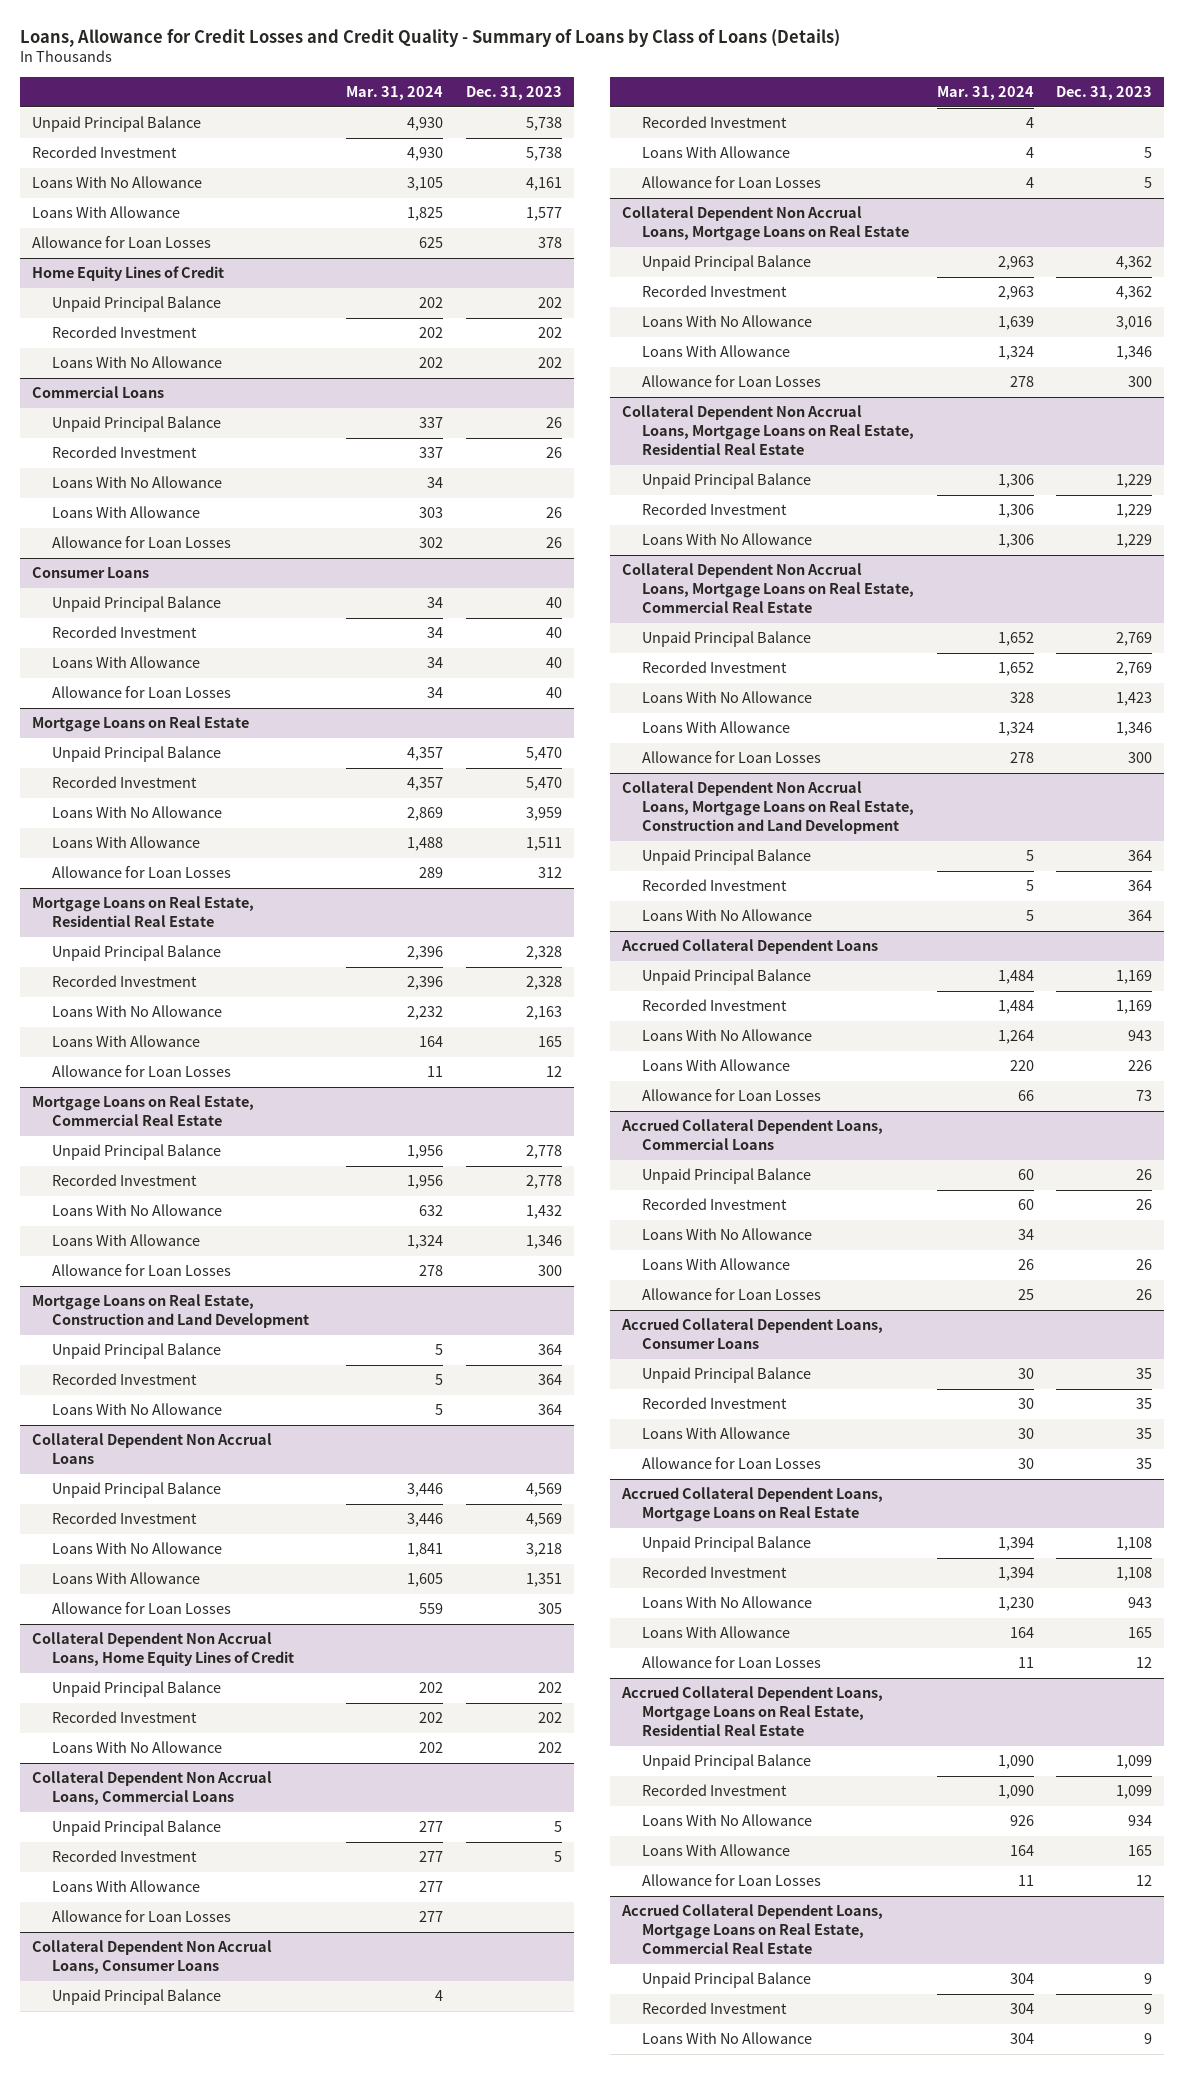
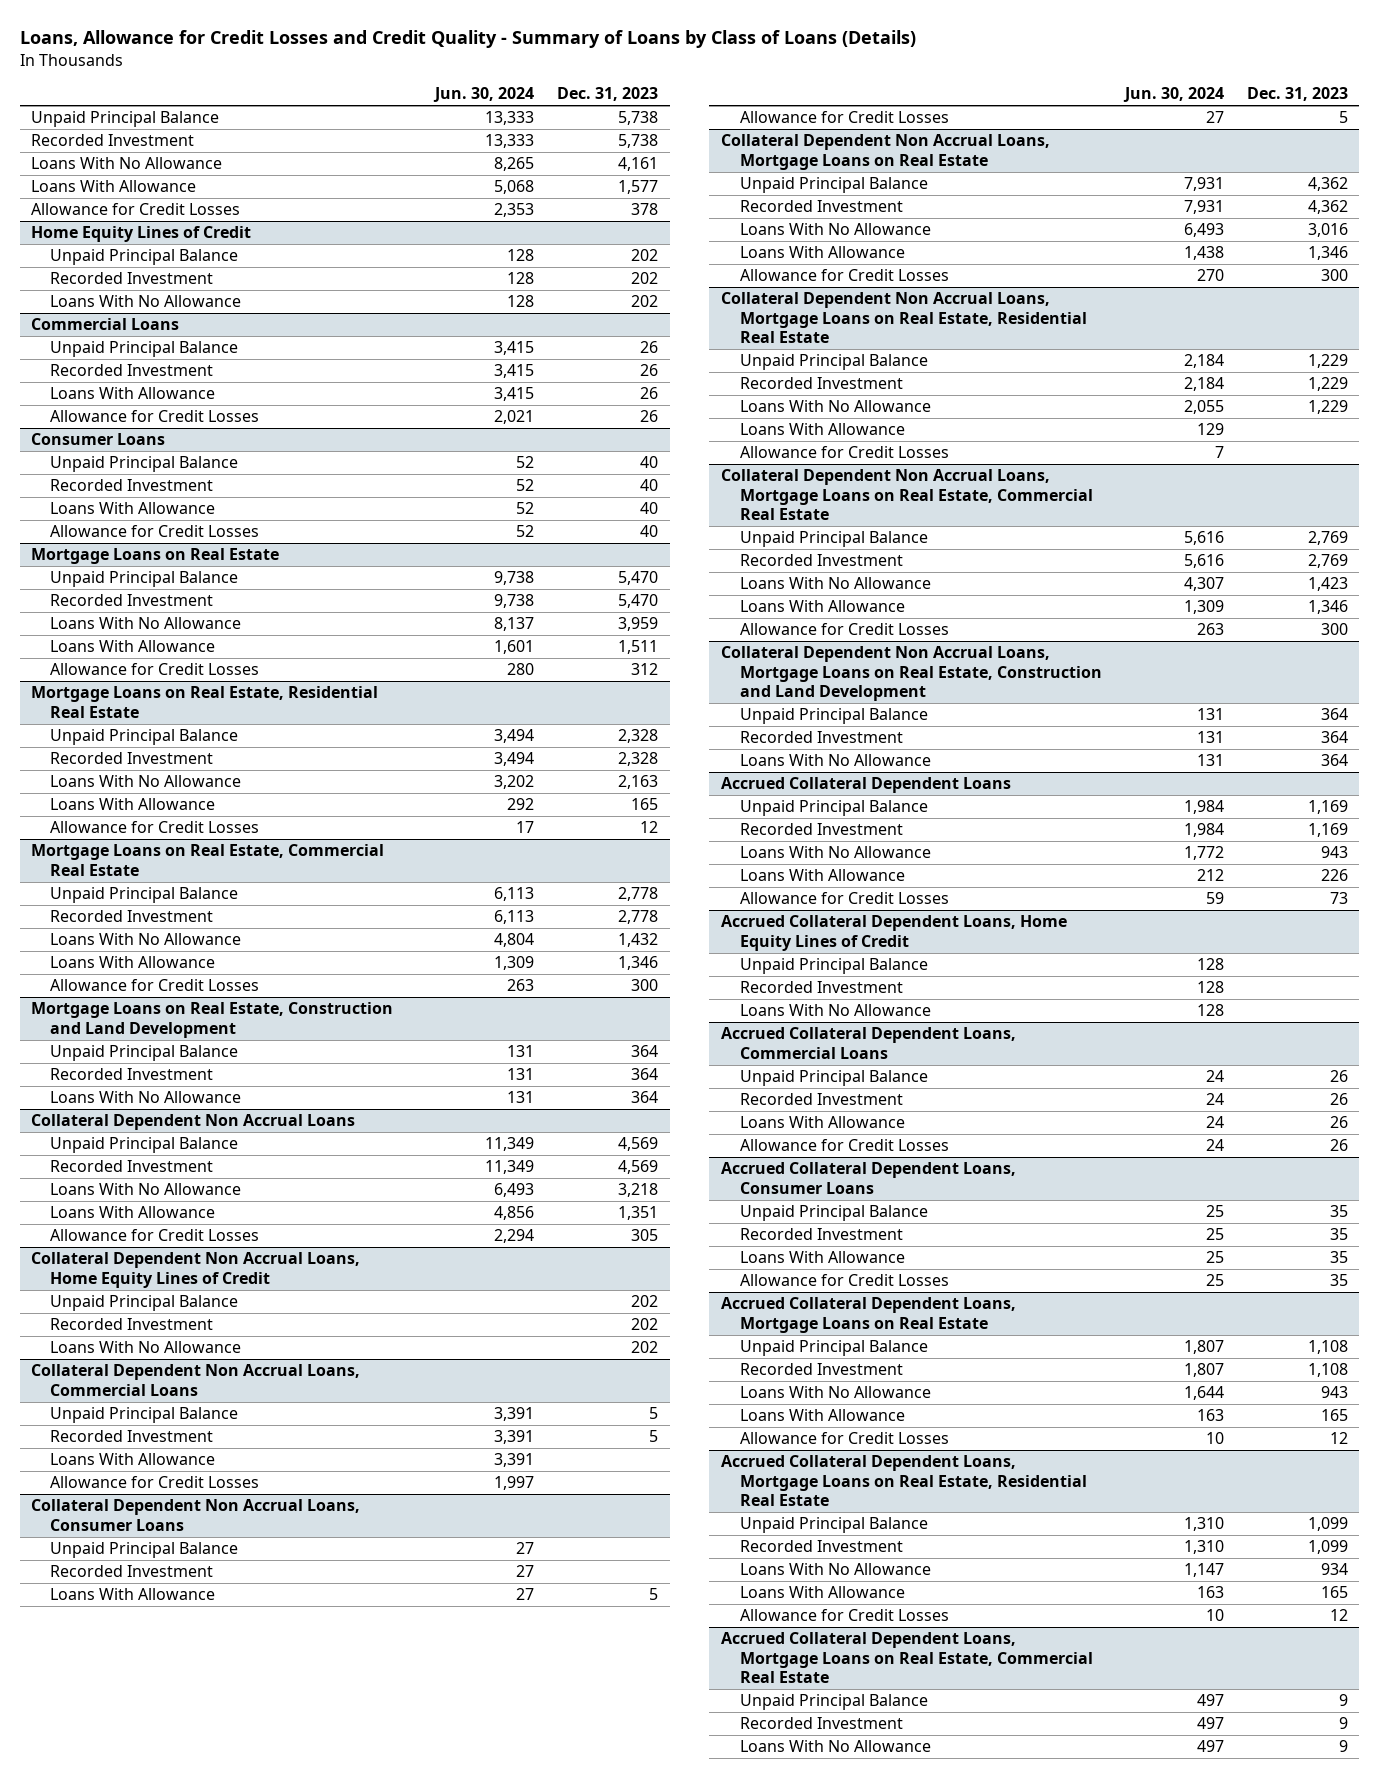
- | Mar. 31, 2024 | Dec. 31, 2023
+ | Jun. 30, 2024 | Dec. 31, 2023
- Allowance for Loan Losses | 625 | 378
+ Allowance for Credit Losses | 2,353 | 378
@ Commercial Loans
- Loans With No Allowance | 34 |
- Allowance for Loan Losses | 302 | 26
+ Allowance for Credit Losses | 2,021 | 26
@ Consumer Loans
- Allowance for Loan Losses | 34 | 40
+ Allowance for Credit Losses | 52 | 40
@ Mortgage Loans on Real Estate
- Allowance for Loan Losses | 289 | 312
+ Allowance for Credit Losses | 280 | 312
@ Mortgage Loans on Real Estate, Residential Real Estate
- Allowance for Loan Losses | 11 | 12
+ Allowance for Credit Losses | 17 | 12
@ Mortgage Loans on Real Estate, Commercial Real Estate
- Allowance for Loan Losses | 278 | 300
+ Allowance for Credit Losses | 263 | 300
@ Collateral Dependent Non Accrual Loans
- Allowance for Loan Losses | 559 | 305
+ Allowance for Credit Losses | 2,294 | 305
@ Collateral Dependent Non Accrual Loans, Commercial Loans
- Allowance for Loan Losses | 277 |
+ Allowance for Credit Losses | 1,997 |
@ Collateral Dependent Non Accrual Loans, Consumer Loans
- Allowance for Loan Losses | 4 | 5
+ Allowance for Credit Losses | 27 | 5
@ Collateral Dependent Non Accrual Loans, Mortgage Loans on Real Estate
- Allowance for Loan Losses | 278 | 300
+ Allowance for Credit Losses | 270 | 300
@ Collateral Dependent Non Accrual Loans, Mortgage Loans on Real Estate, Residential Real Estate
+ Loans With Allowance | 129 |
+ Allowance for Credit Losses | 7 |
@ Collateral Dependent Non Accrual Loans, Mortgage Loans on Real Estate, Commercial Real Estate
- Allowance for Loan Losses | 278 | 300
+ Allowance for Credit Losses | 263 | 300
@ Accrued Collateral Dependent Loans
- Allowance for Loan Losses | 66 | 73
+ Allowance for Credit Losses | 59 | 73
+ Accrued Collateral Dependent Loans, Home Equity Lines of Credit
+ Unpaid Principal Balance | 128 |
+ Recorded Investment | 128 |
+ Loans With No Allowance | 128 |
@ Accrued Collateral Dependent Loans, Commercial Loans
- Loans With No Allowance | 34 |
- Allowance for Loan Losses | 25 | 26
+ Allowance for Credit Losses | 24 | 26
@ Accrued Collateral Dependent Loans, Consumer Loans
- Allowance for Loan Losses | 30 | 35
+ Allowance for Credit Losses | 25 | 35
@ Accrued Collateral Dependent Loans, Mortgage Loans on Real Estate
- Allowance for Loan Losses | 11 | 12
+ Allowance for Credit Losses | 10 | 12
@ Accrued Collateral Dependent Loans, Mortgage Loans on Real Estate, Residential Real Estate
- Allowance for Loan Losses | 11 | 12
+ Allowance for Credit Losses | 10 | 12

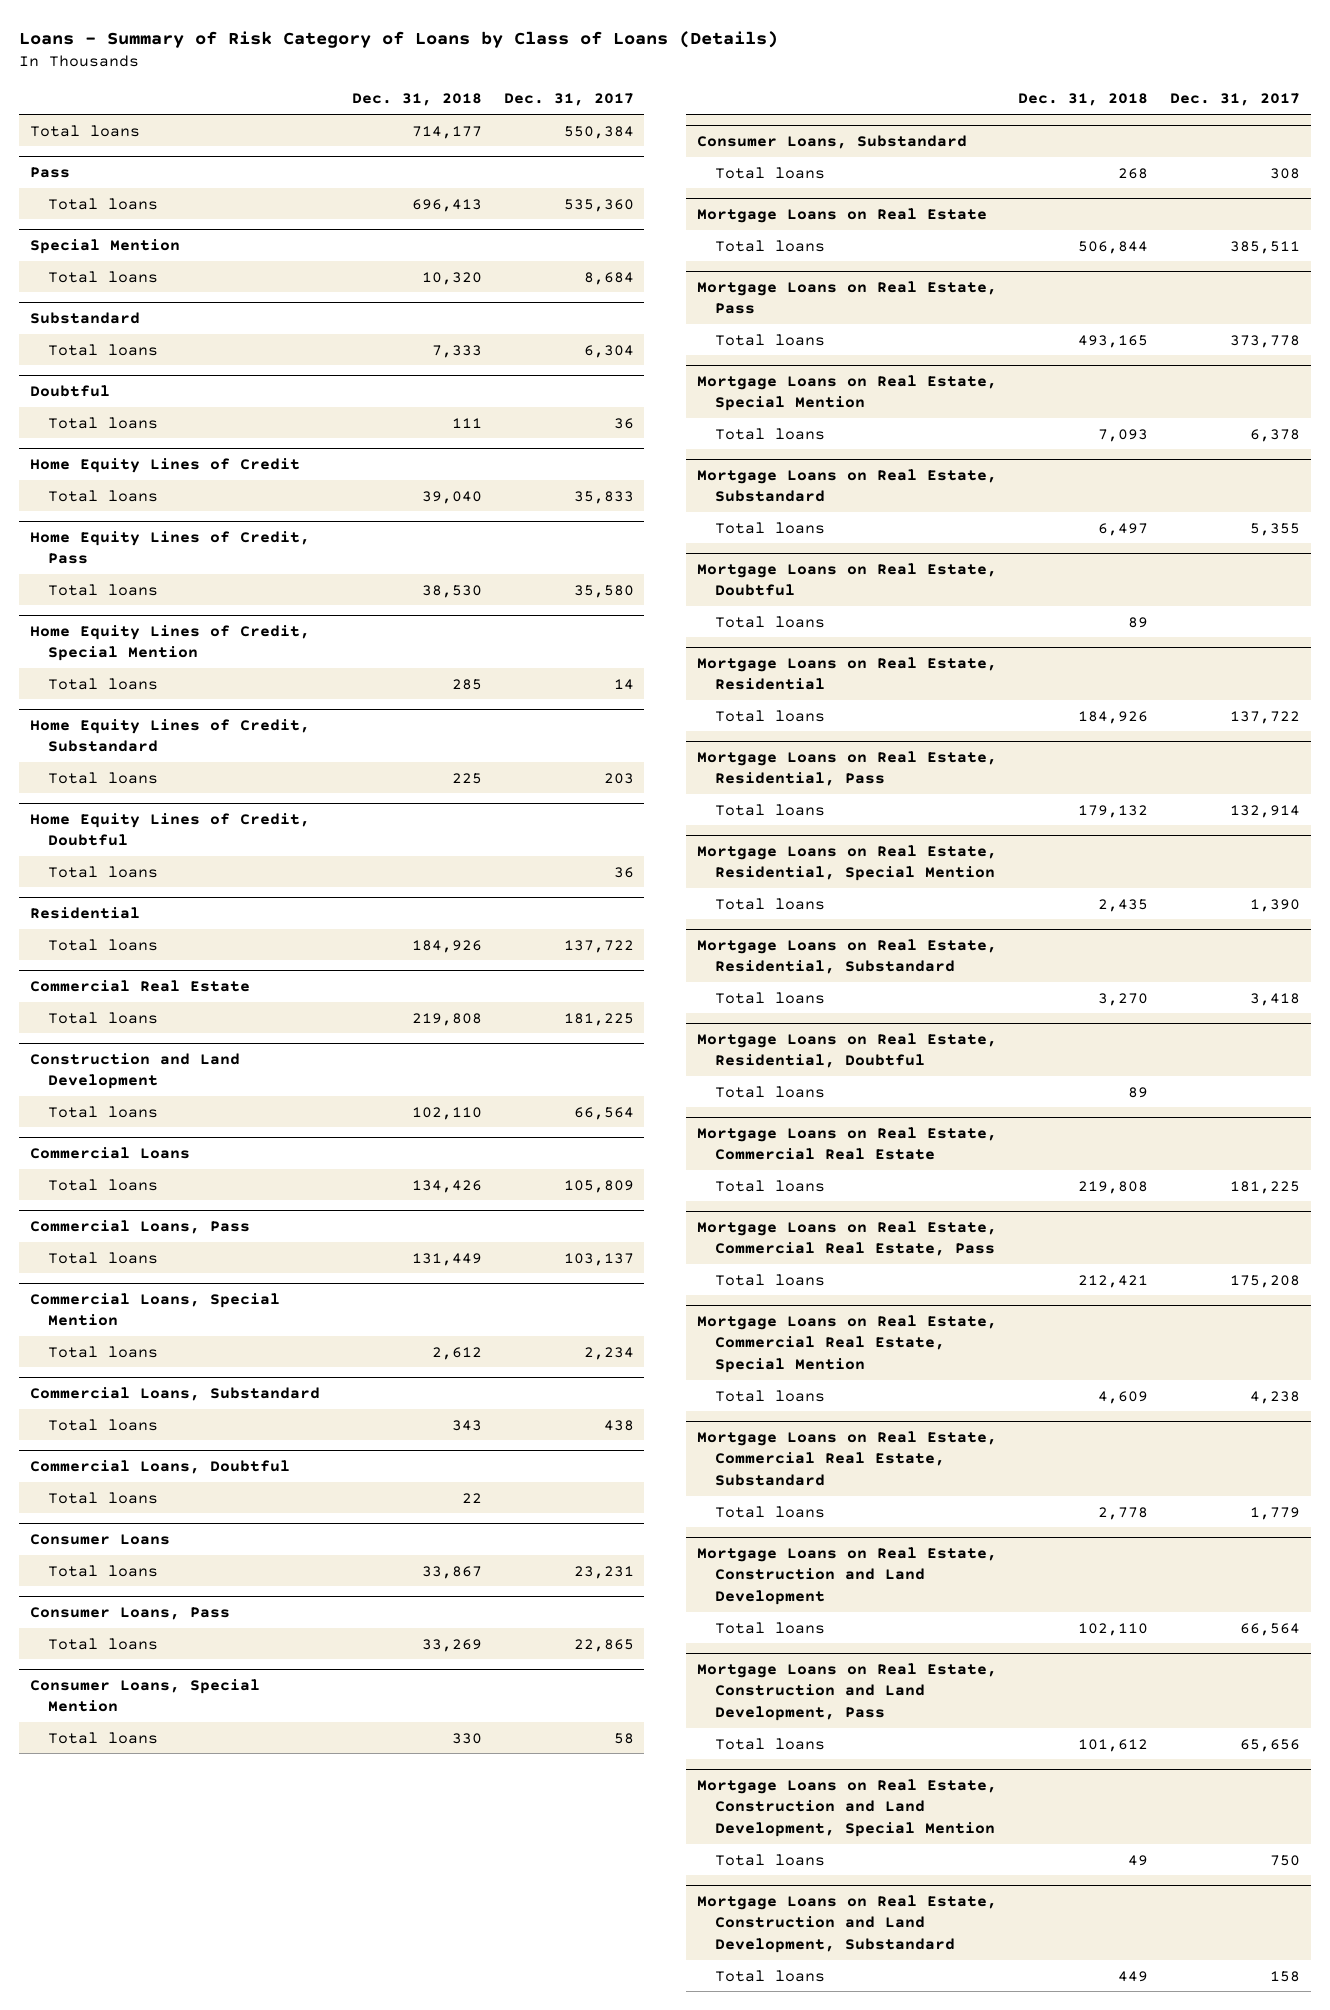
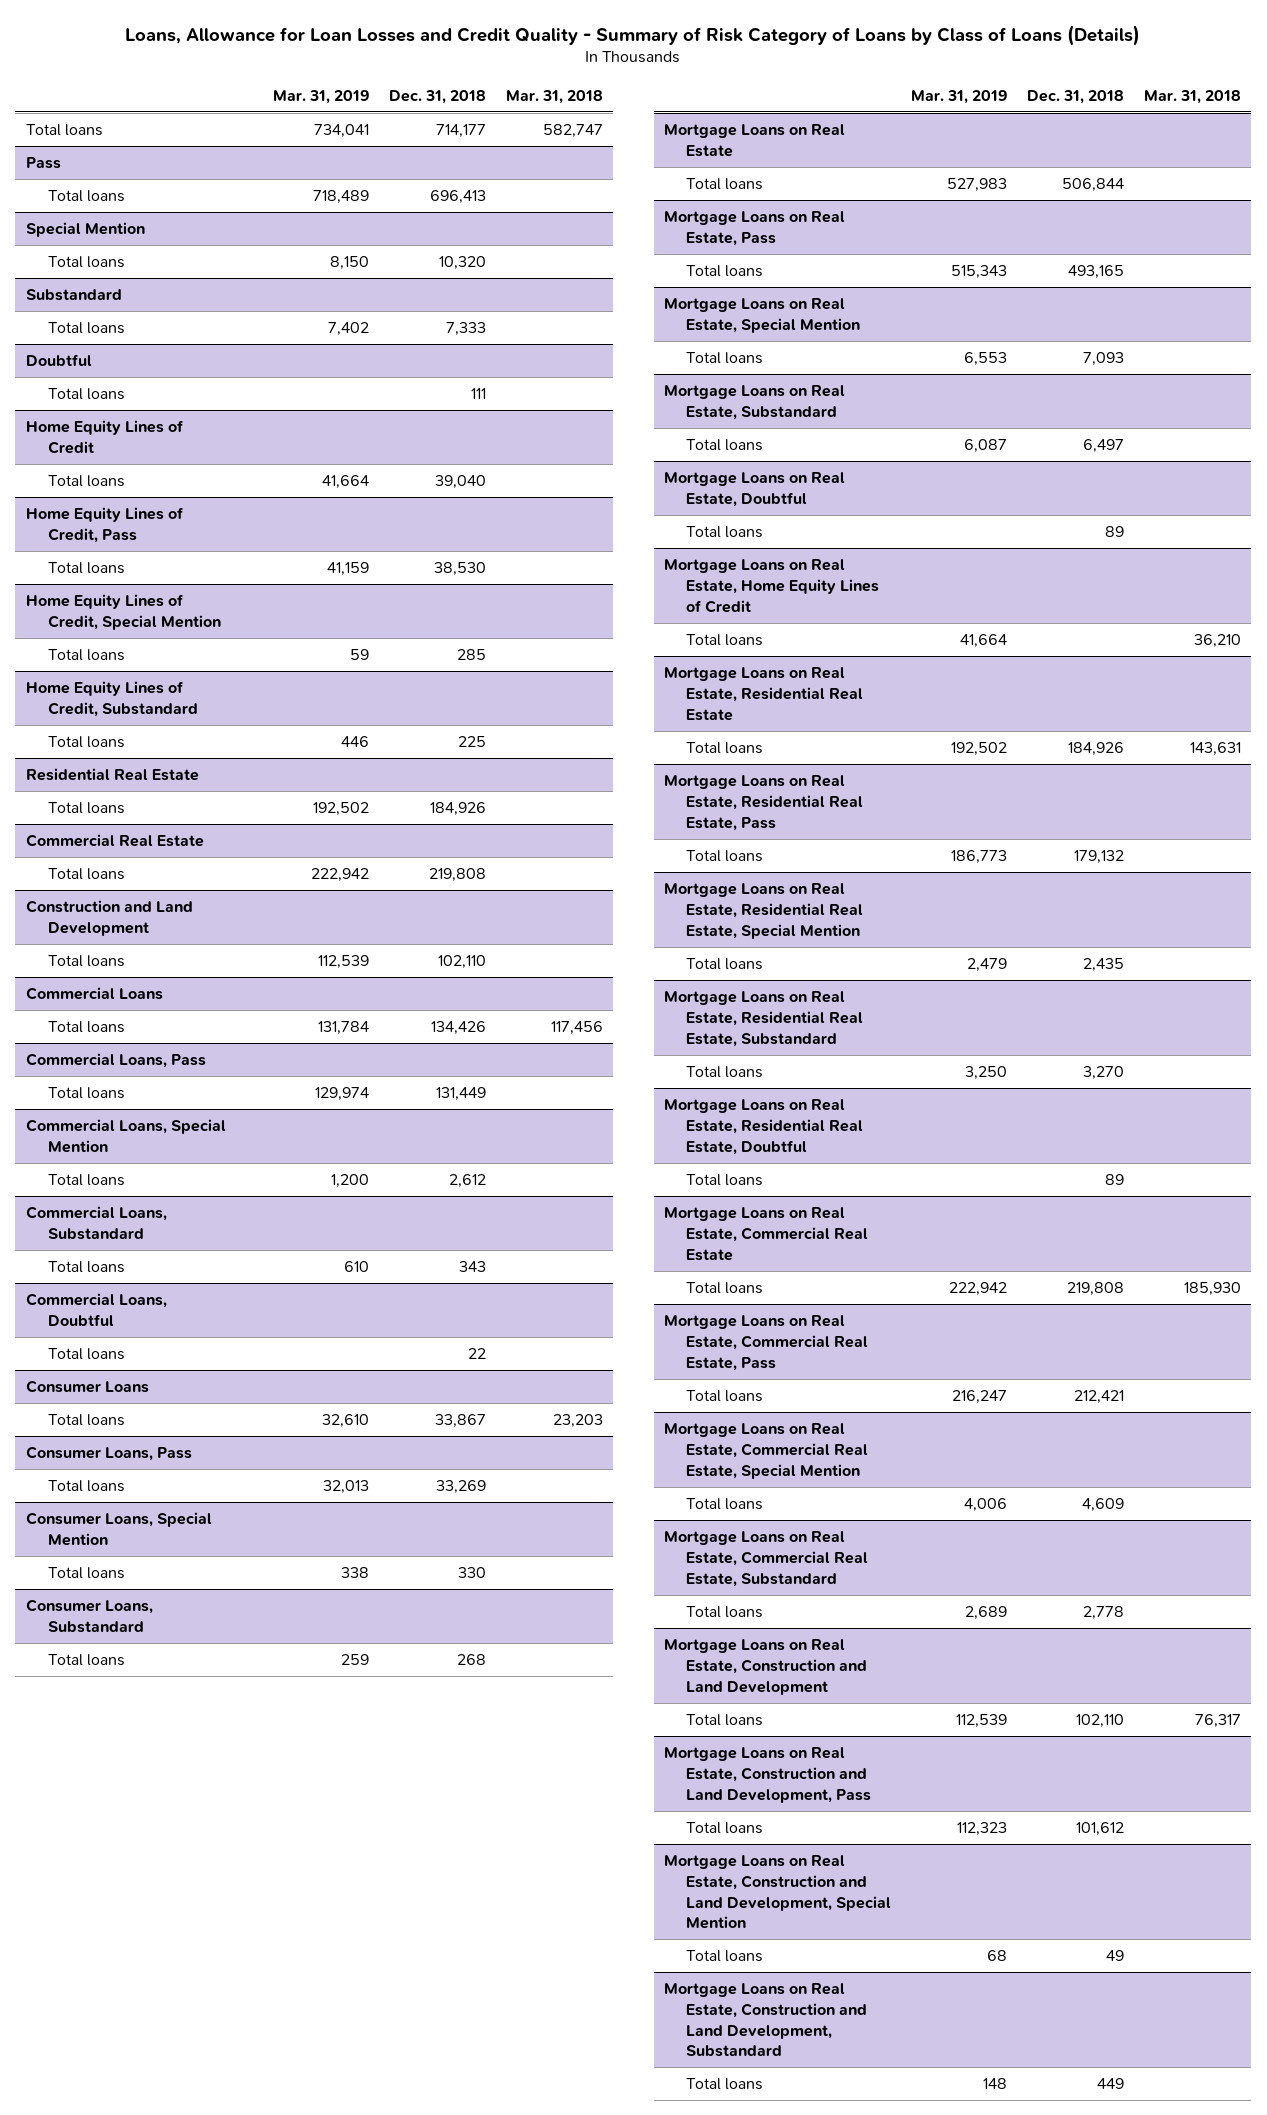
- Loans - Summary of Risk Category of Loans by Class of Loans (Details)
+ Loans, Allowance for Loan Losses and Credit Quality - Summary of Risk Category of Loans by Class of Loans (Details)
- | Dec. 31, 2018 | Dec. 31, 2017
+ | Mar. 31, 2019 | Dec. 31, 2018 | Mar. 31, 2018
- Home Equity Lines of Credit, Doubtful
- Total loans | | 36
- Residential
+ Residential Real Estate
- Mortgage Loans on Real Estate, Residential
+ Mortgage Loans on Real Estate, Home Equity Lines of Credit
+ Total loans | 41,664 | | 36,210
+ Mortgage Loans on Real Estate, Residential Real Estate
- Mortgage Loans on Real Estate, Residential, Pass
+ Mortgage Loans on Real Estate, Residential Real Estate, Pass
- Mortgage Loans on Real Estate, Residential, Special Mention
+ Mortgage Loans on Real Estate, Residential Real Estate, Special Mention
- Mortgage Loans on Real Estate, Residential, Substandard
+ Mortgage Loans on Real Estate, Residential Real Estate, Substandard
- Mortgage Loans on Real Estate, Residential, Doubtful
+ Mortgage Loans on Real Estate, Residential Real Estate, Doubtful

